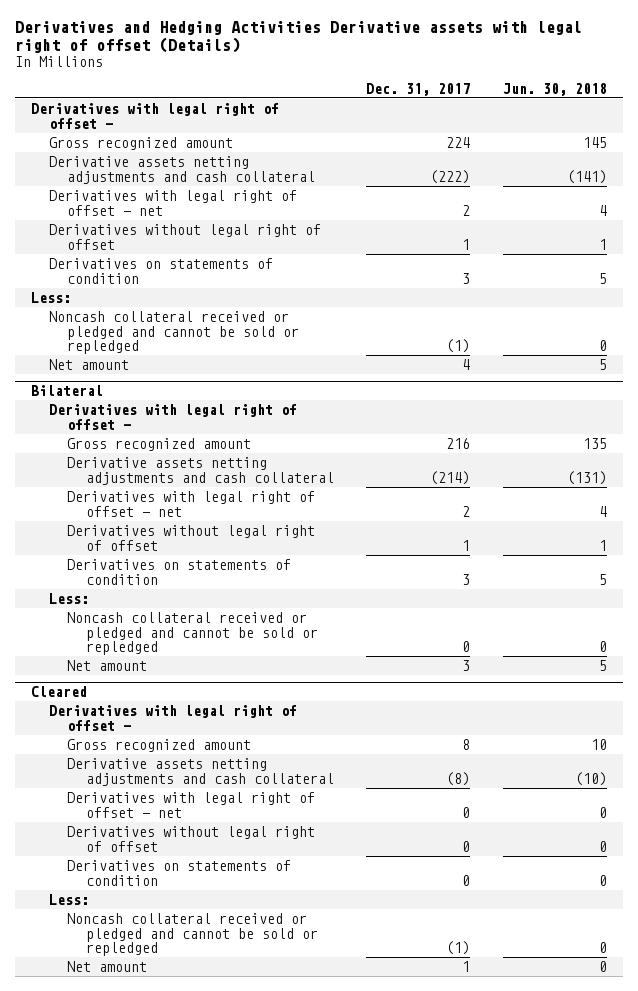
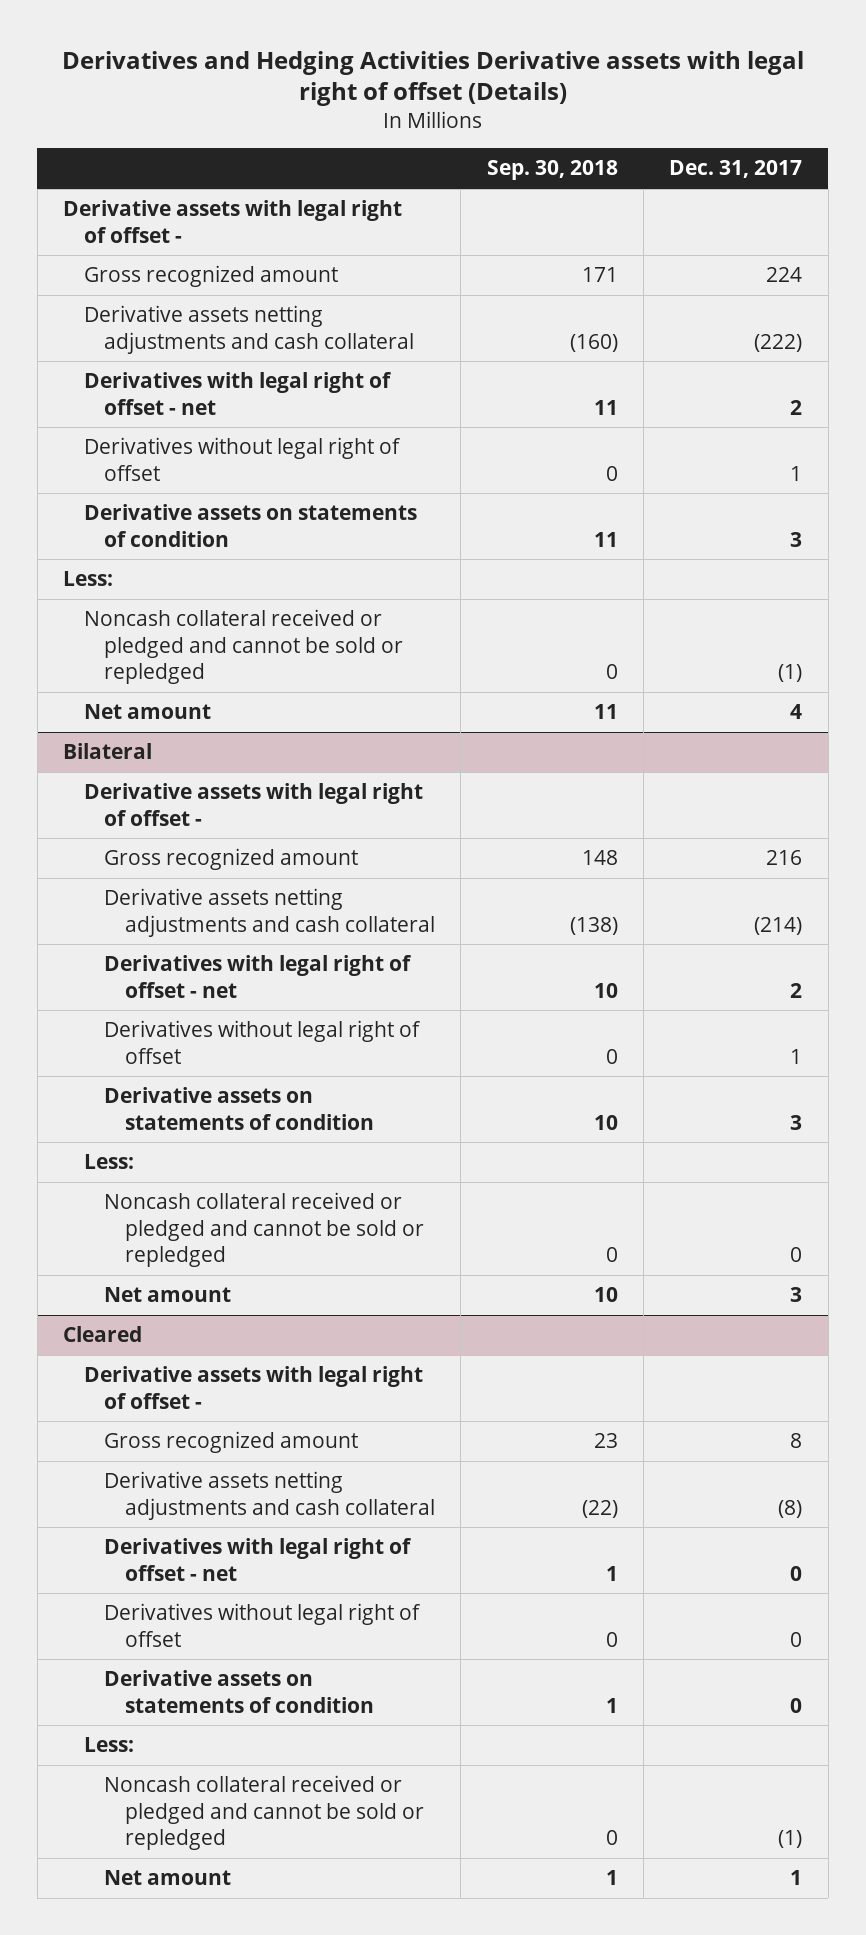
- | Dec. 31, 2017 | Jun. 30, 2018
+ | Sep. 30, 2018 | Dec. 31, 2017
- Derivatives with legal right of offset -
+ Derivative assets with legal right of offset -
- Derivatives on statements of condition | 3 | 5
+ Derivative assets on statements of condition | 11 | 3
@ Bilateral
- Derivatives with legal right of offset -
+ Derivative assets with legal right of offset -
- Derivatives on statements of condition | 3 | 5
+ Derivative assets on statements of condition | 10 | 3
@ Cleared
- Derivatives with legal right of offset -
+ Derivative assets with legal right of offset -
- Derivatives on statements of condition | 0 | 0
+ Derivative assets on statements of condition | 1 | 0

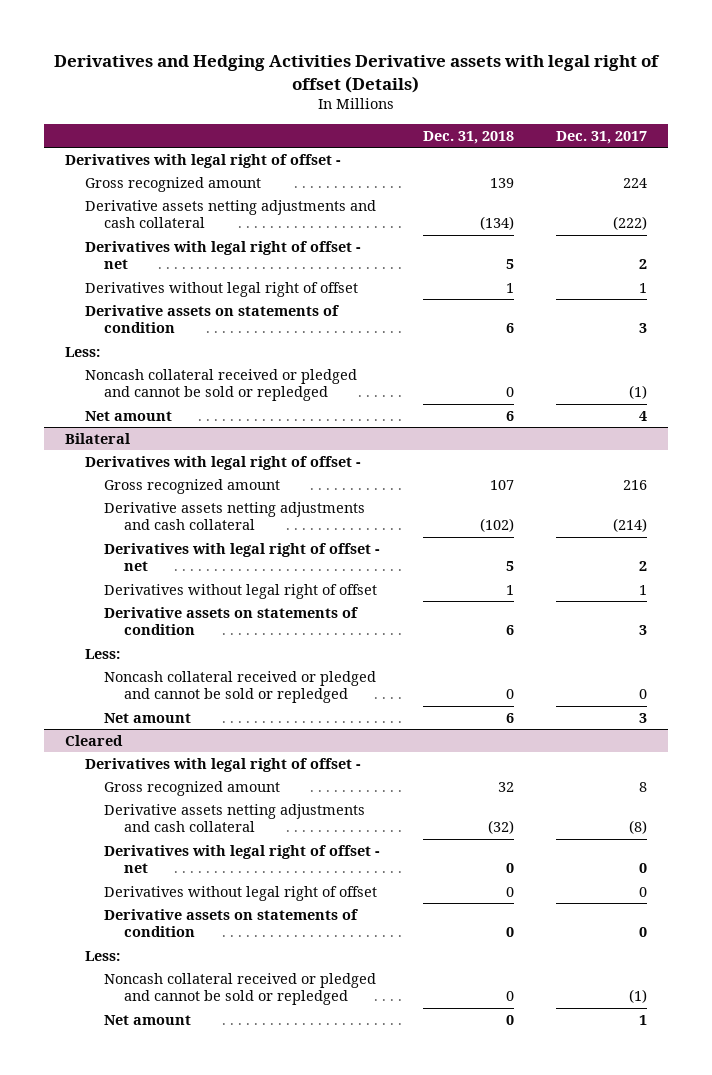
- | Sep. 30, 2018 | Dec. 31, 2017
+ | Dec. 31, 2018 | Dec. 31, 2017
- Derivative assets with legal right of offset -
+ Derivatives with legal right of offset -
@ Bilateral
- Derivative assets with legal right of offset -
+ Derivatives with legal right of offset -
@ Cleared
- Derivative assets with legal right of offset -
+ Derivatives with legal right of offset -

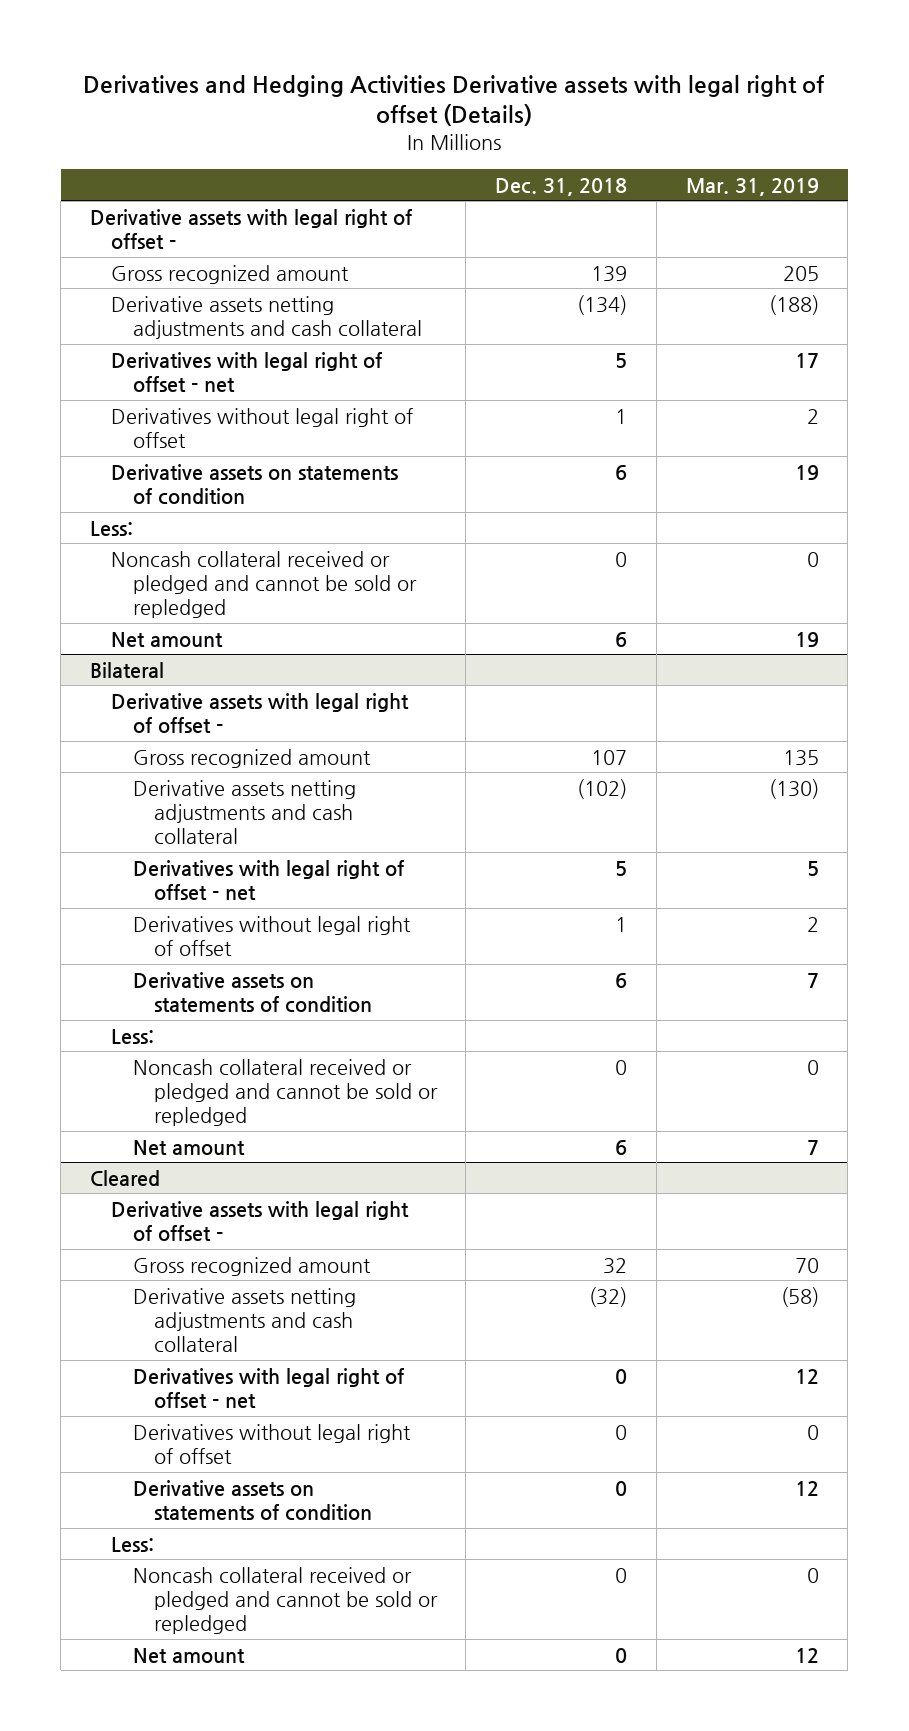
- | Dec. 31, 2018 | Dec. 31, 2017
+ | Dec. 31, 2018 | Mar. 31, 2019
- Derivatives with legal right of offset -
+ Derivative assets with legal right of offset -
@ Bilateral
- Derivatives with legal right of offset -
+ Derivative assets with legal right of offset -
@ Cleared
- Derivatives with legal right of offset -
+ Derivative assets with legal right of offset -

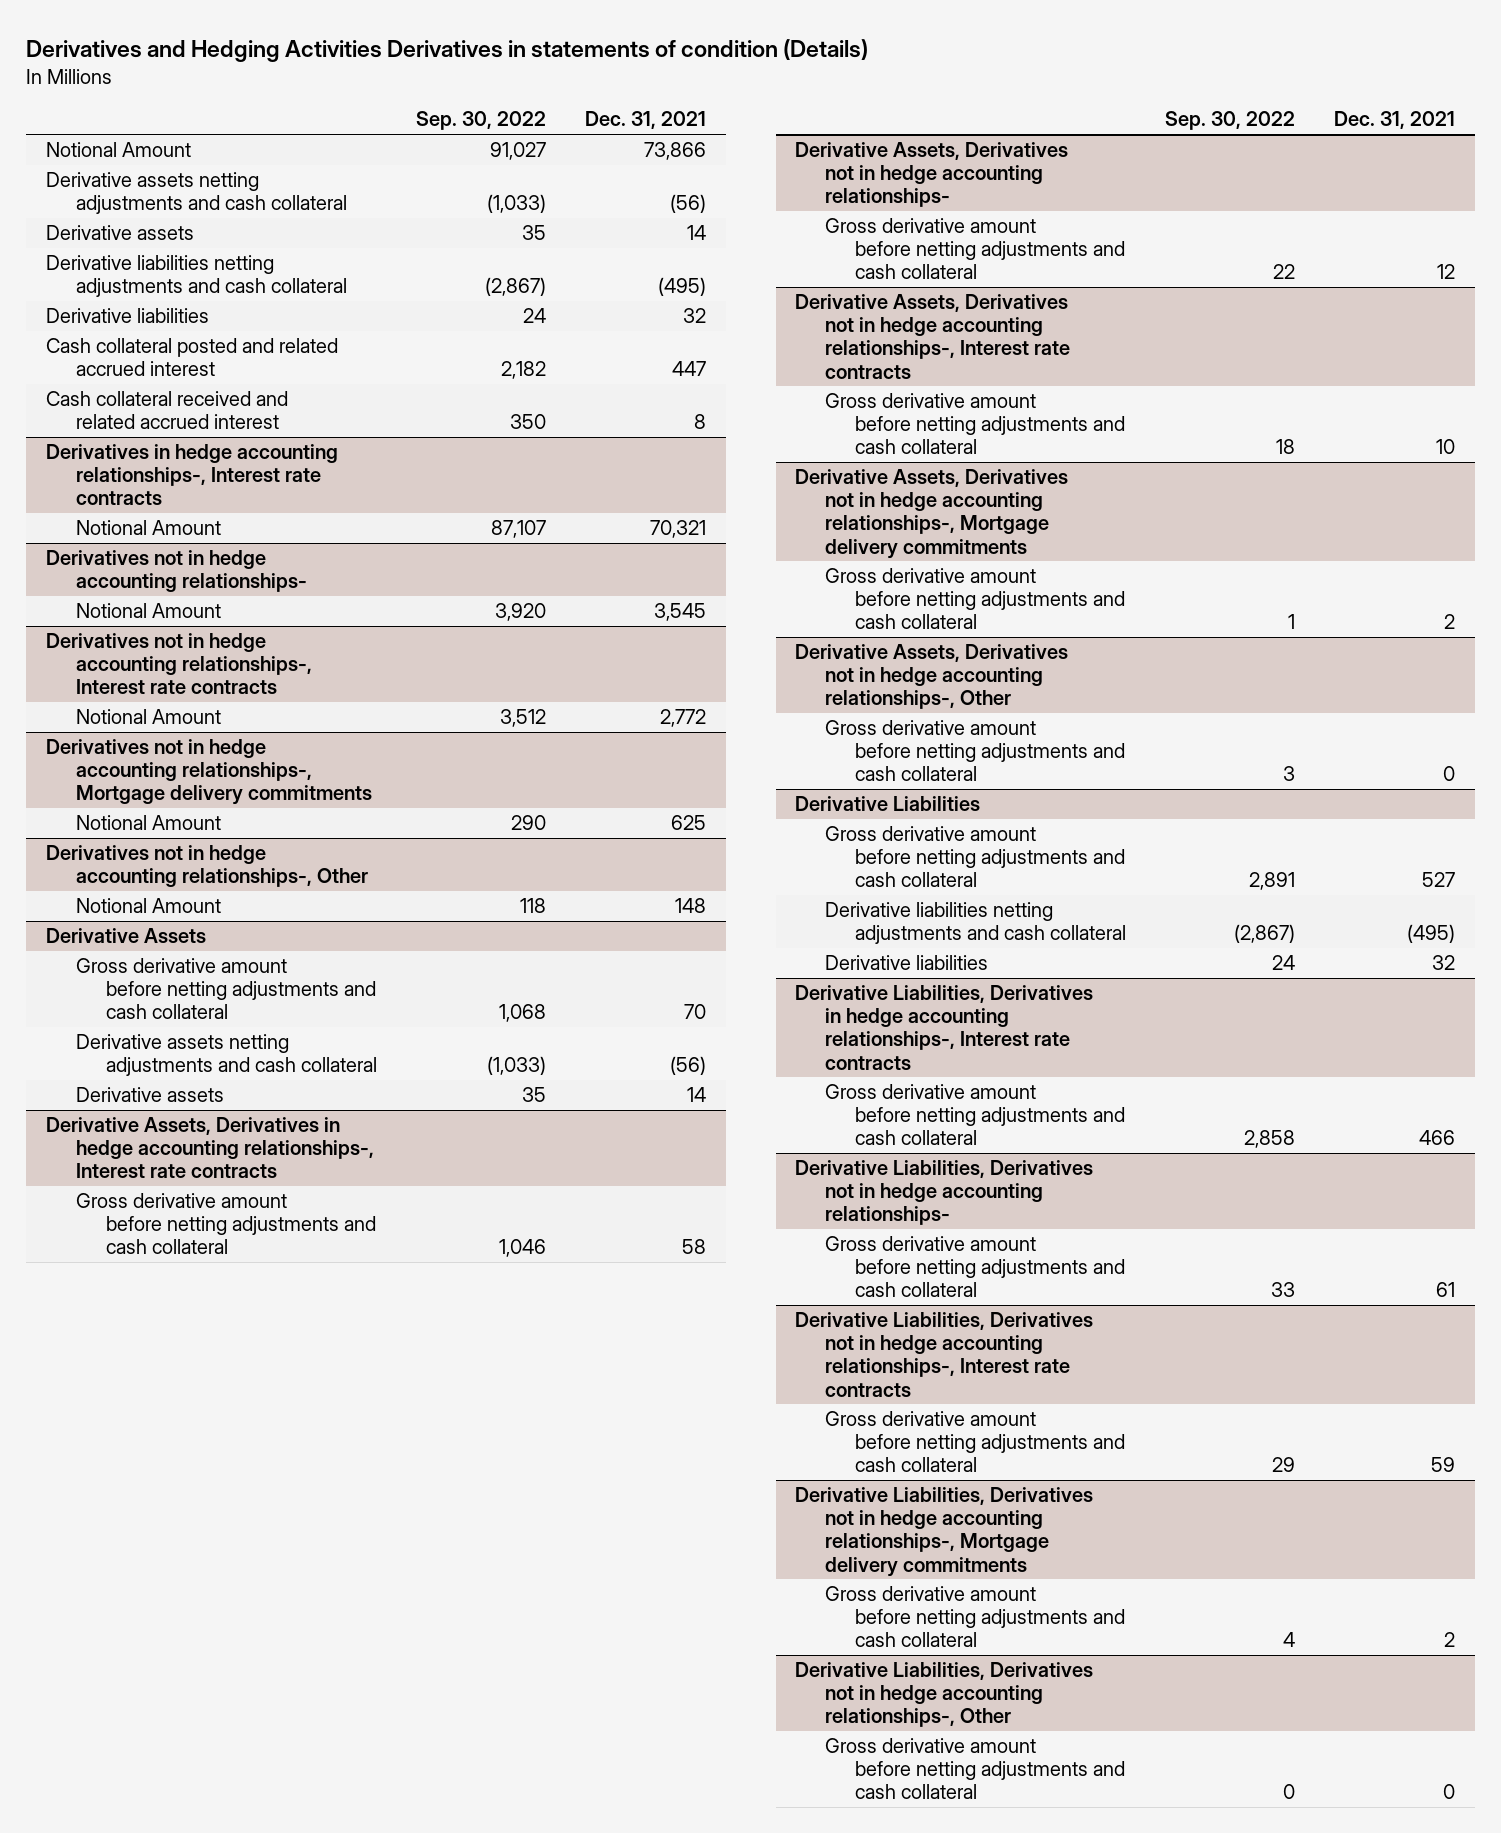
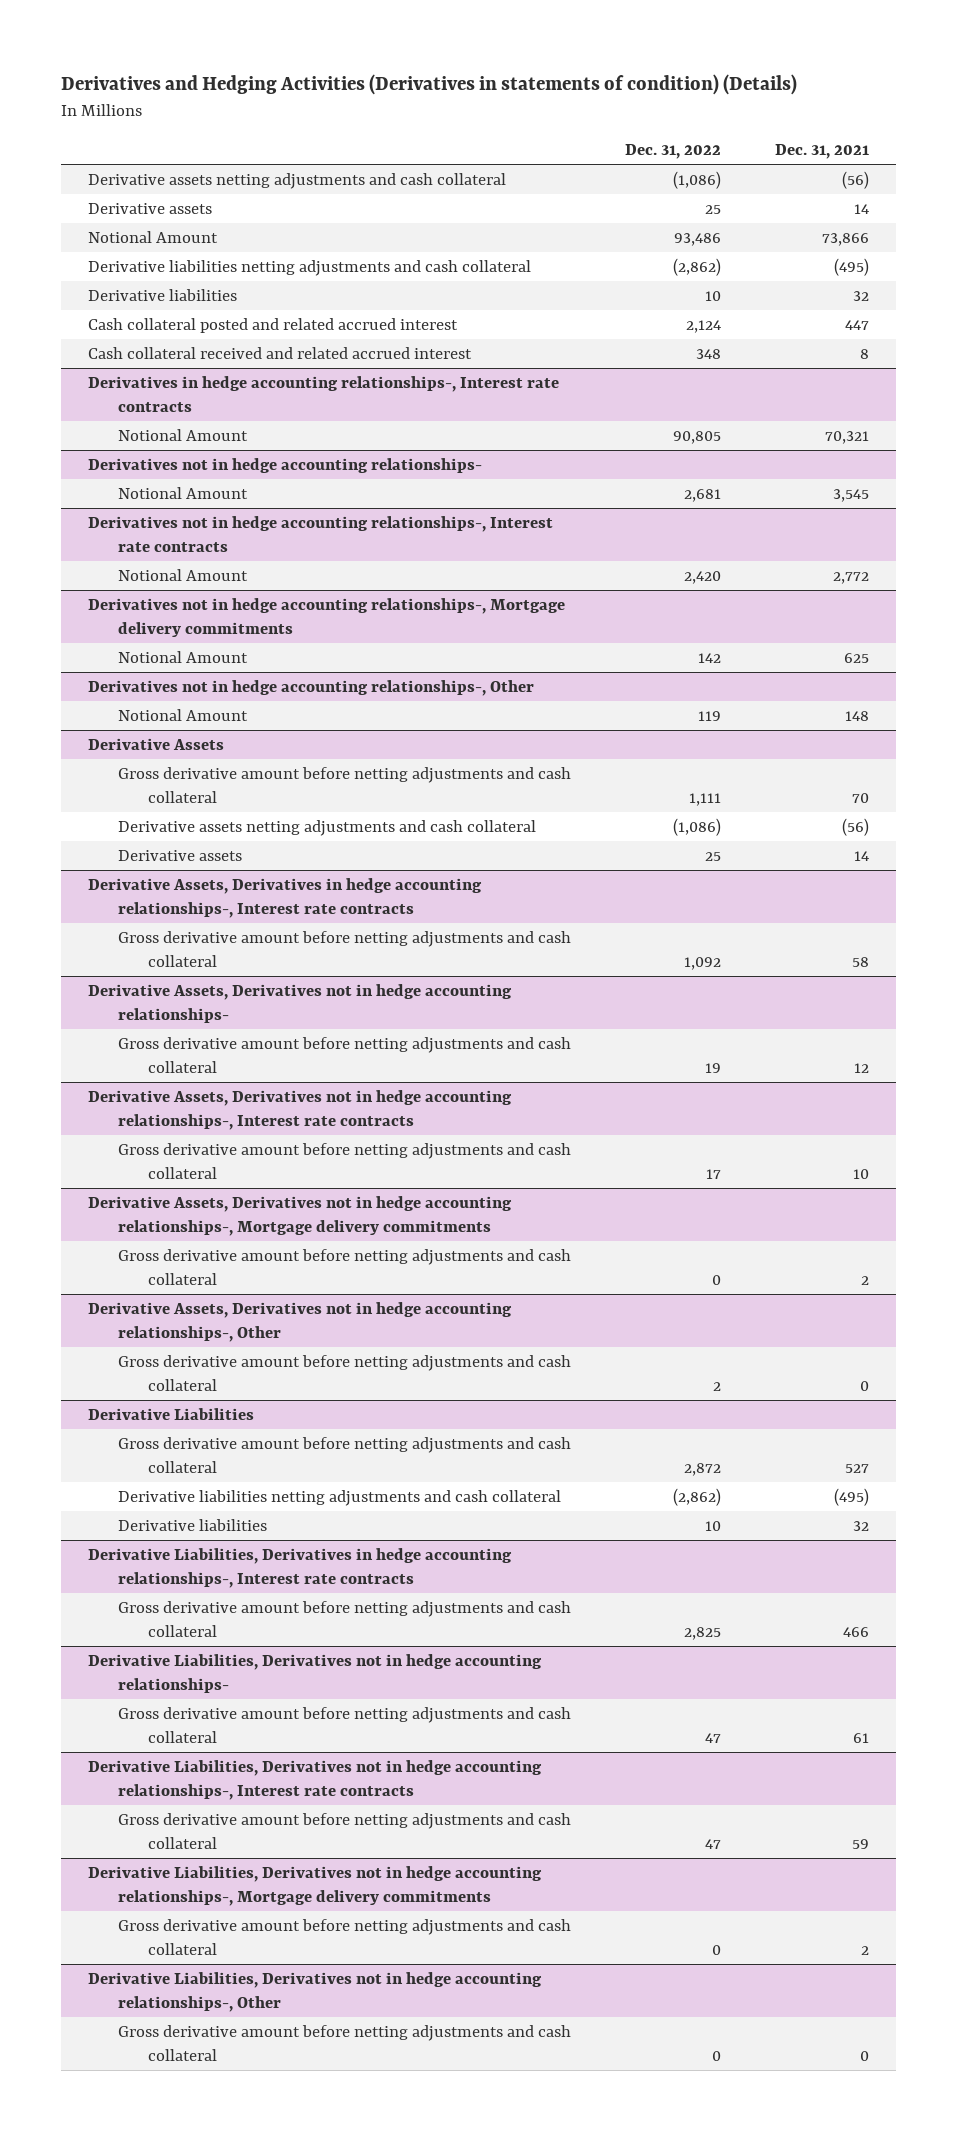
- Derivatives and Hedging Activities Derivatives in statements of condition (Details)
+ Derivatives and Hedging Activities (Derivatives in statements of condition) (Details)
- | Sep. 30, 2022 | Dec. 31, 2021
+ | Dec. 31, 2022 | Dec. 31, 2021
moved down: Notional Amount | 93,486 | 73,866

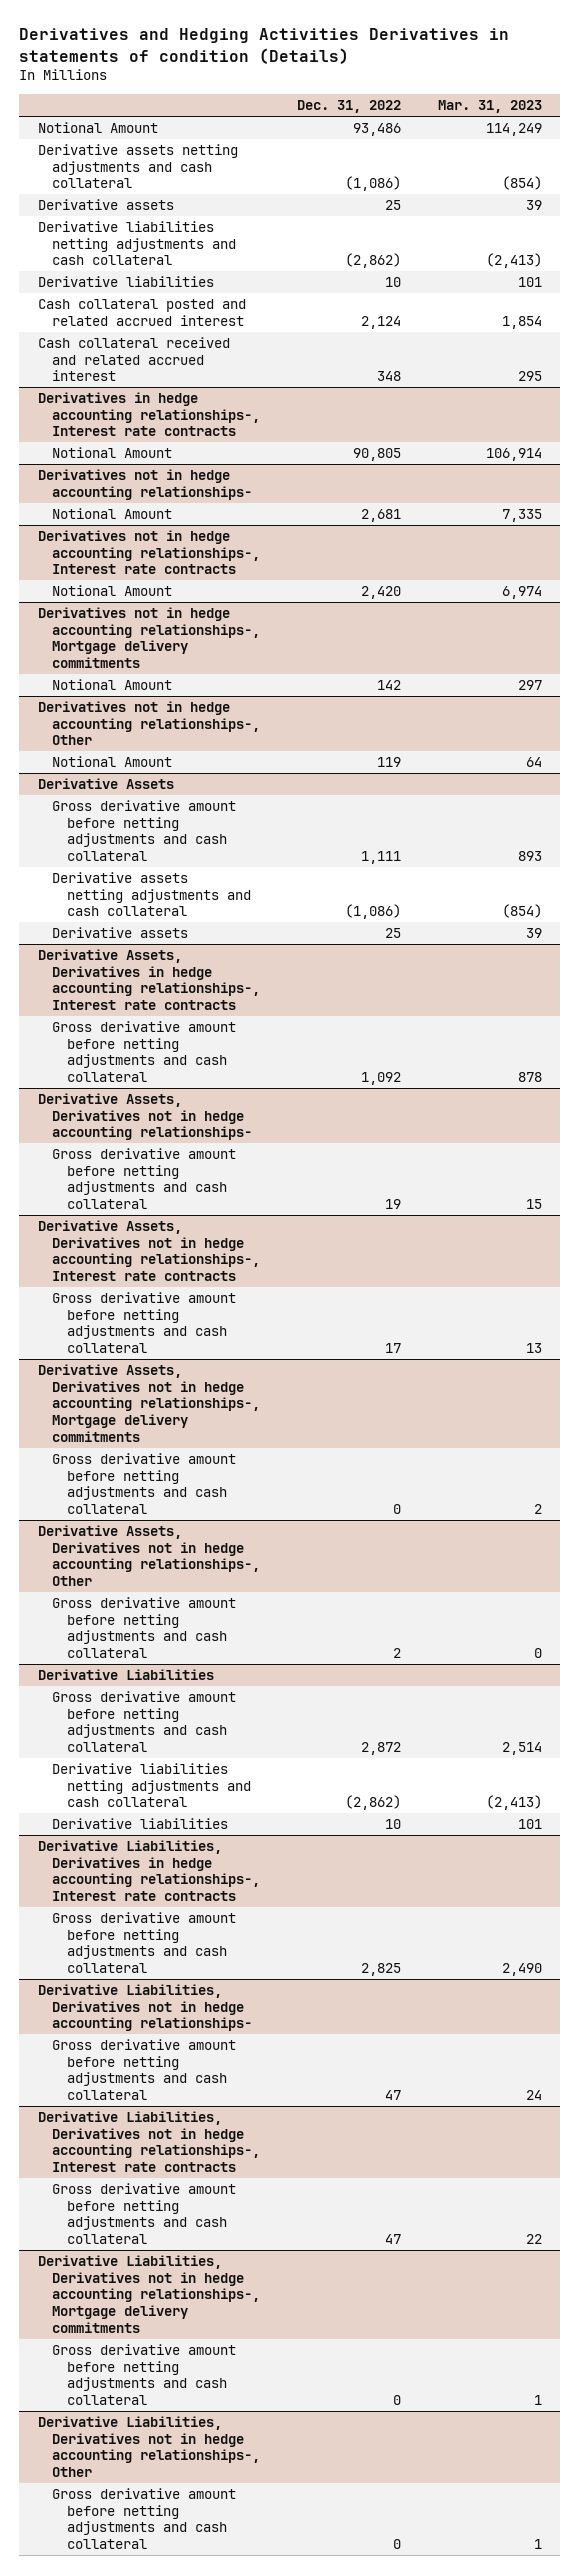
- Derivatives and Hedging Activities (Derivatives in statements of condition) (Details)
+ Derivatives and Hedging Activities Derivatives in statements of condition (Details)
- | Dec. 31, 2022 | Dec. 31, 2021
+ | Dec. 31, 2022 | Mar. 31, 2023
moved up: Notional Amount | 93,486 | 114,249

